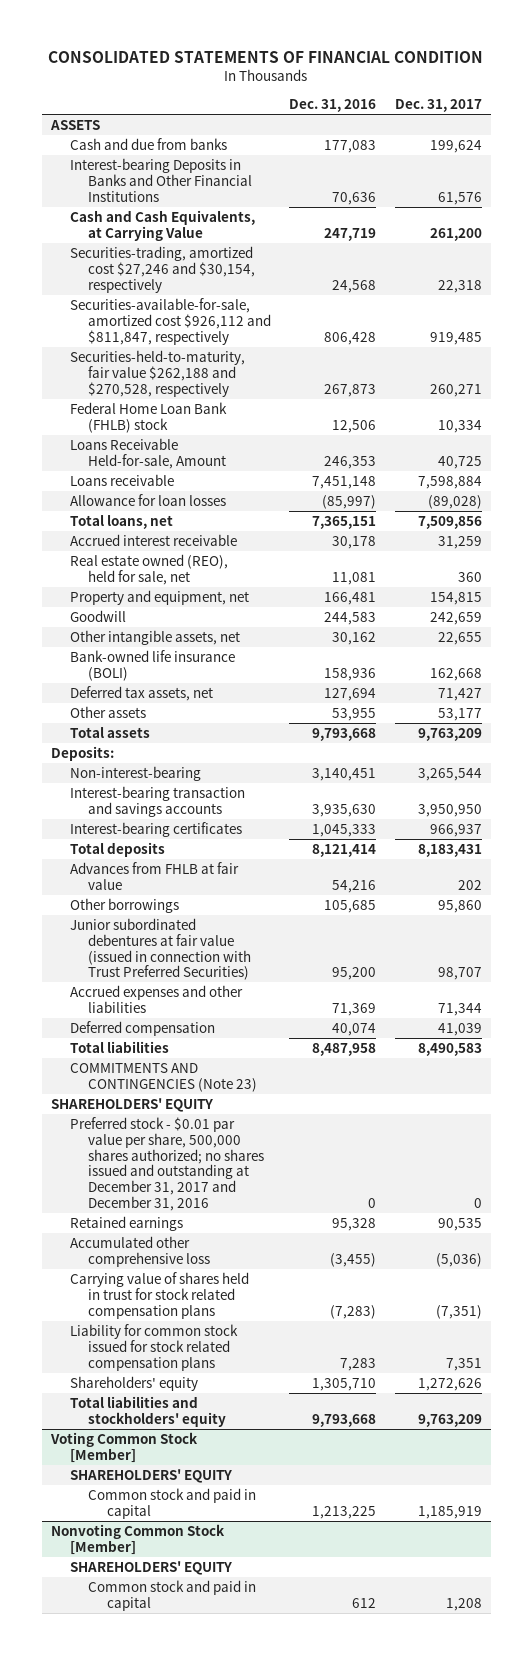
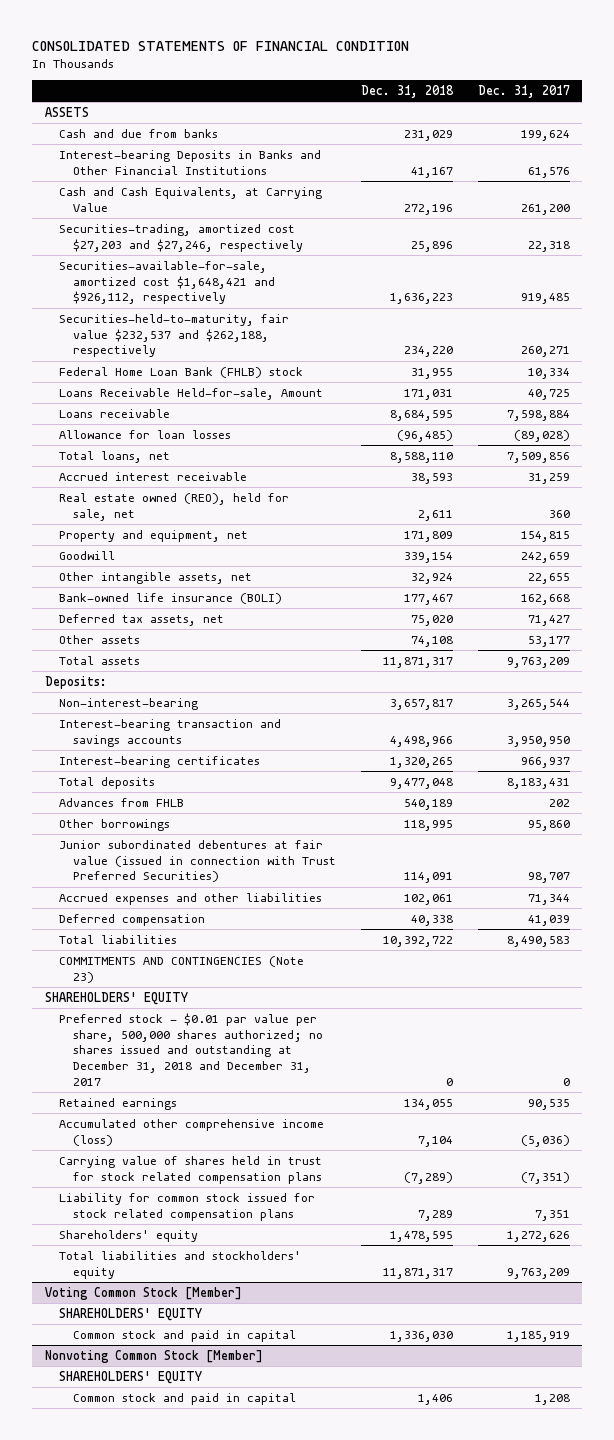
- | Dec. 31, 2016 | Dec. 31, 2017
+ | Dec. 31, 2018 | Dec. 31, 2017
- Securities-trading, amortized cost $27,246 and $30,154, respectively | 24,568 | 22,318
- Securities-available-for-sale, amortized cost $926,112 and $811,847, respectively | 806,428 | 919,485
- Securities-held-to-maturity, fair value $262,188 and $270,528, respectively | 267,873 | 260,271
+ Securities-trading, amortized cost $27,203 and $27,246, respectively | 25,896 | 22,318
+ Securities-available-for-sale, amortized cost $1,648,421 and $926,112, respectively | 1,636,223 | 919,485
+ Securities-held-to-maturity, fair value $232,537 and $262,188, respectively | 234,220 | 260,271
- Advances from FHLB at fair value | 54,216 | 202
+ Advances from FHLB | 540,189 | 202
- Preferred stock - $0.01 par value per share, 500,000 shares authorized; no shares issued and outstanding at December 31, 2017 and December 31, 2016 | 0 | 0
+ Preferred stock - $0.01 par value per share, 500,000 shares authorized; no shares issued and outstanding at December 31, 2018 and December 31, 2017 | 0 | 0
- Accumulated other comprehensive loss | (3,455) | (5,036)
+ Accumulated other comprehensive income (loss) | 7,104 | (5,036)

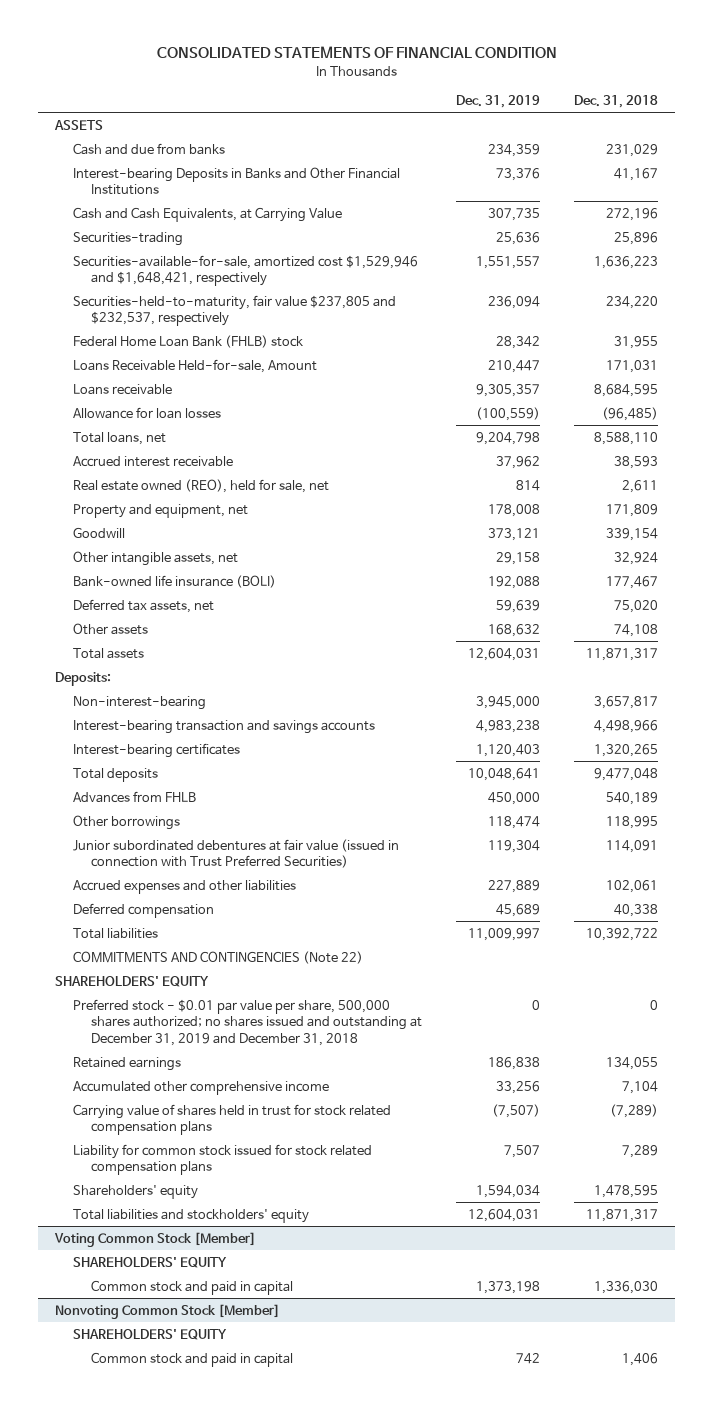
- | Dec. 31, 2018 | Dec. 31, 2017
+ | Dec. 31, 2019 | Dec. 31, 2018
- Securities-trading, amortized cost $27,203 and $27,246, respectively | 25,896 | 22,318
- Securities-available-for-sale, amortized cost $1,648,421 and $926,112, respectively | 1,636,223 | 919,485
- Securities-held-to-maturity, fair value $232,537 and $262,188, respectively | 234,220 | 260,271
+ Securities-trading | 25,636 | 25,896
+ Securities-available-for-sale, amortized cost $1,529,946 and $1,648,421, respectively | 1,551,557 | 1,636,223
+ Securities-held-to-maturity, fair value $237,805 and $232,537, respectively | 236,094 | 234,220
- COMMITMENTS AND CONTINGENCIES (Note 23)
+ COMMITMENTS AND CONTINGENCIES (Note 22)
- Preferred stock - $0.01 par value per share, 500,000 shares authorized; no shares issued and outstanding at December 31, 2018 and December 31, 2017 | 0 | 0
+ Preferred stock - $0.01 par value per share, 500,000 shares authorized; no shares issued and outstanding at December 31, 2019 and December 31, 2018 | 0 | 0
- Accumulated other comprehensive income (loss) | 7,104 | (5,036)
+ Accumulated other comprehensive income | 33,256 | 7,104

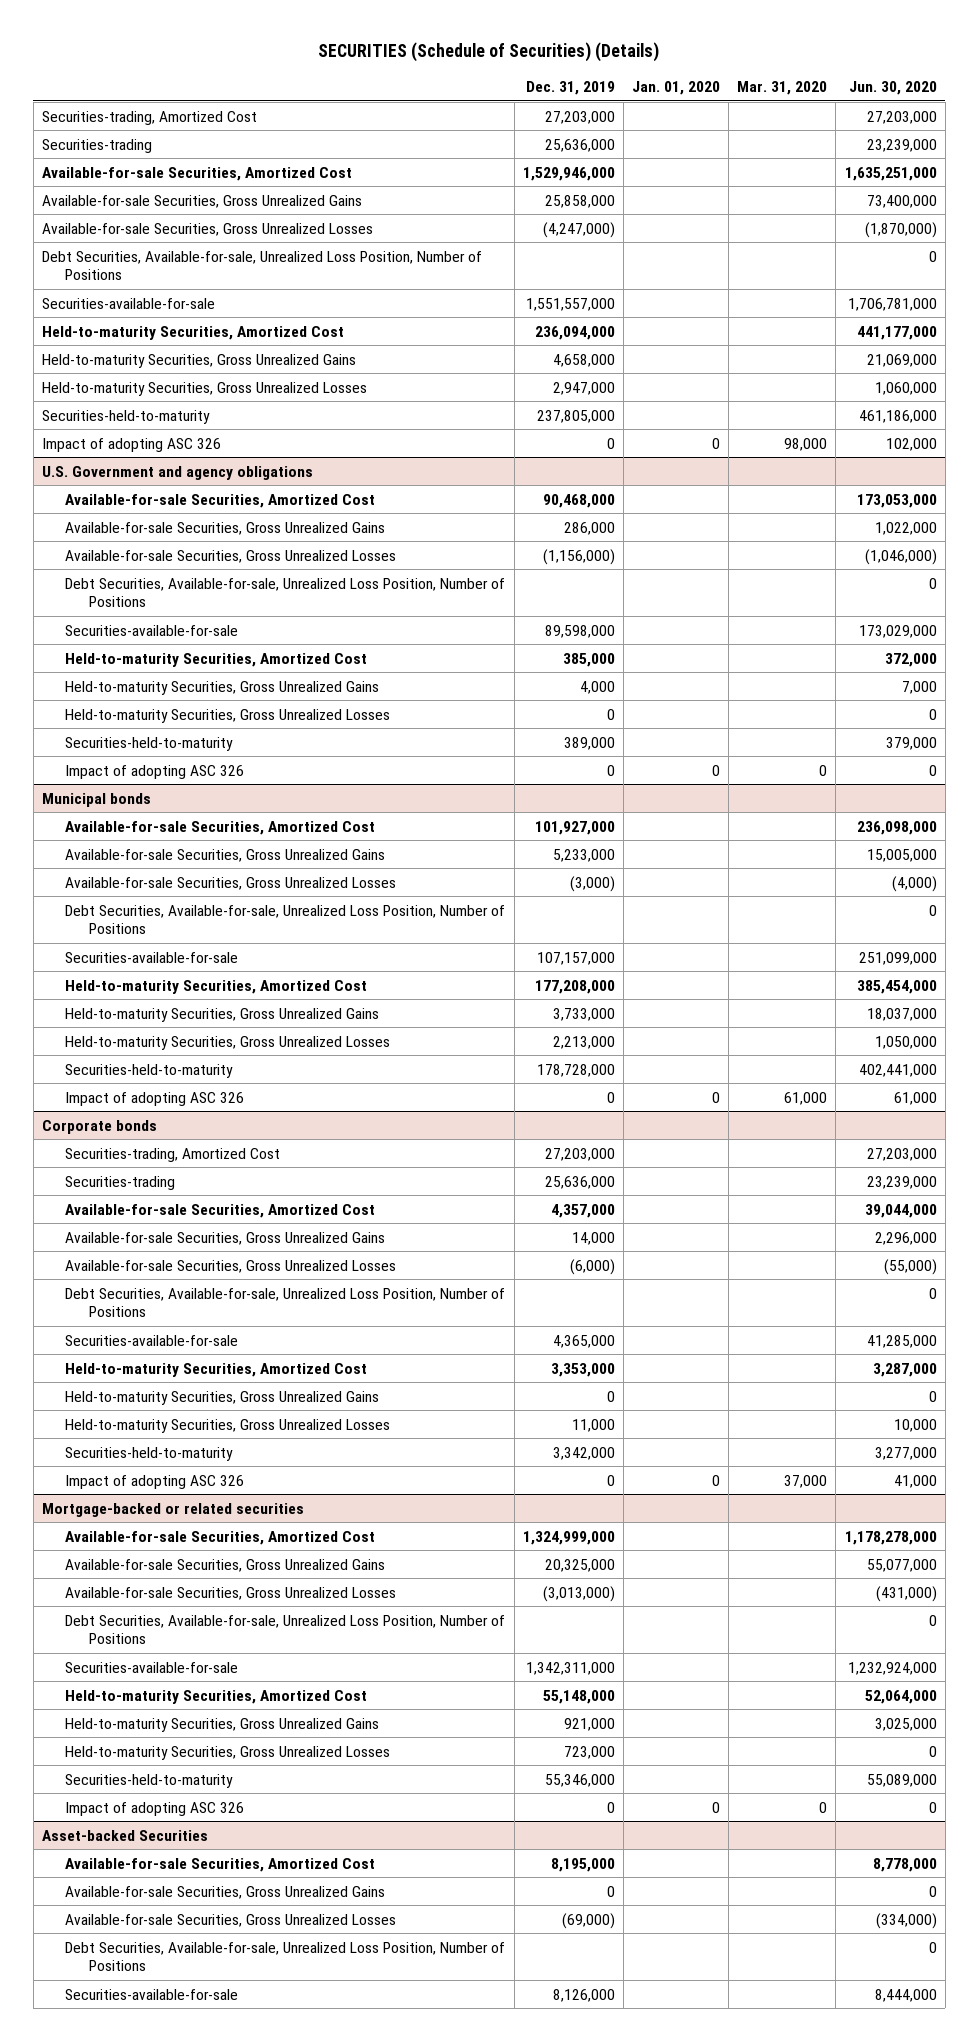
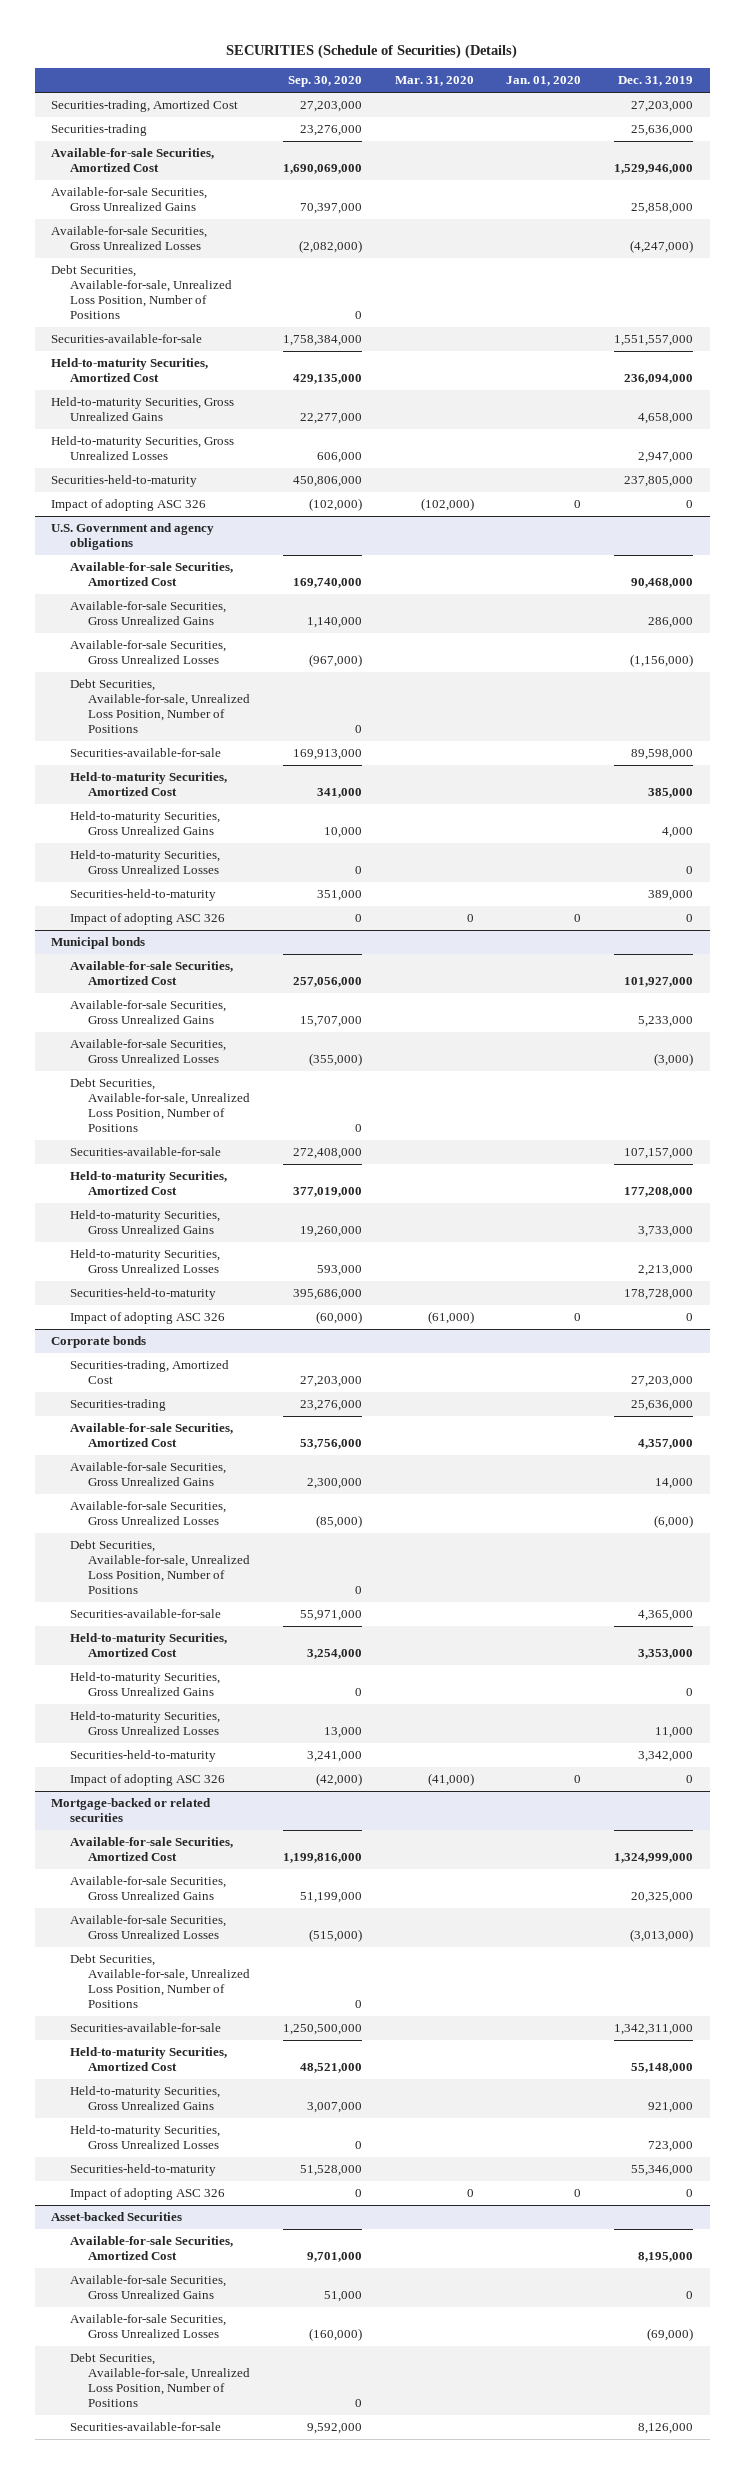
- | Dec. 31, 2019 | Jan. 01, 2020 | Mar. 31, 2020 | Jun. 30, 2020
+ | Sep. 30, 2020 | Mar. 31, 2020 | Jan. 01, 2020 | Dec. 31, 2019
- Impact of adopting ASC 326 | 0 | 0 | 98,000 | 102,000
+ Impact of adopting ASC 326 | (102,000) | (102,000) | 0 | 0
@ Municipal bonds
- Impact of adopting ASC 326 | 0 | 0 | 61,000 | 61,000
+ Impact of adopting ASC 326 | (60,000) | (61,000) | 0 | 0
@ Corporate bonds
- Impact of adopting ASC 326 | 0 | 0 | 37,000 | 41,000
+ Impact of adopting ASC 326 | (42,000) | (41,000) | 0 | 0

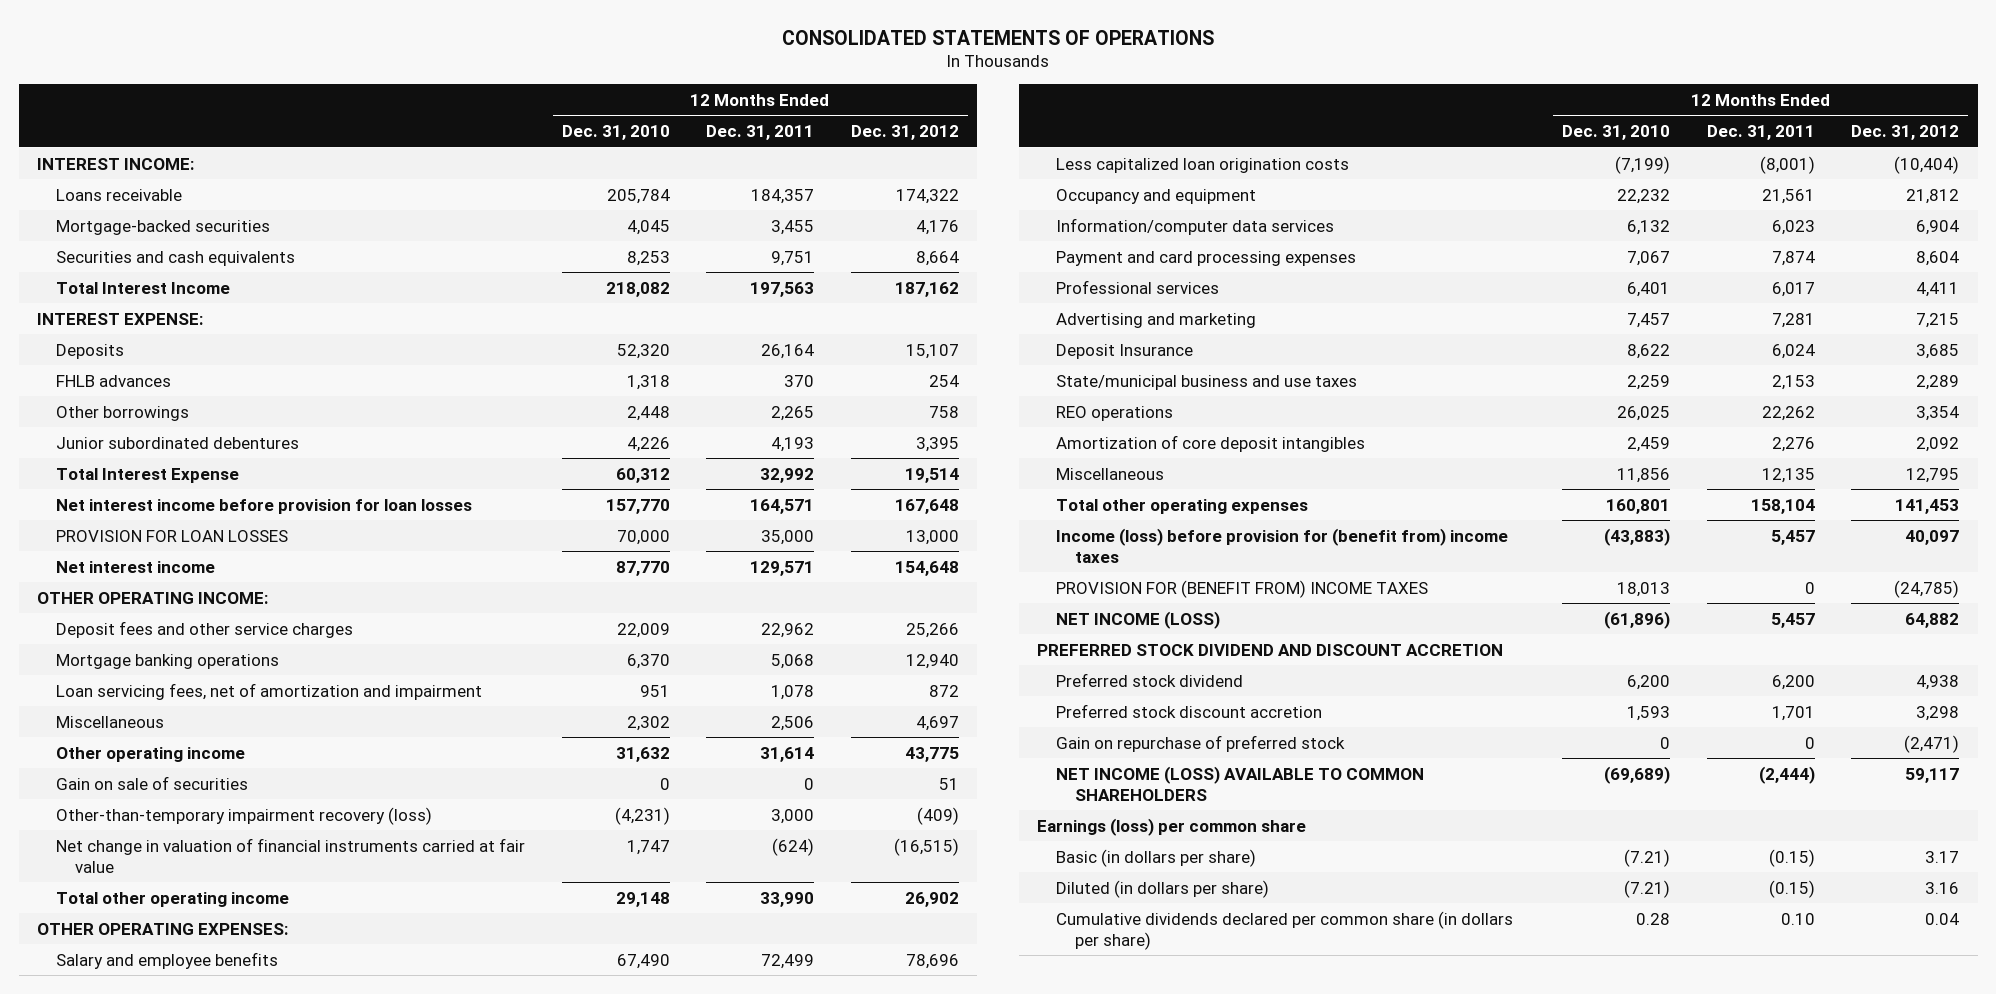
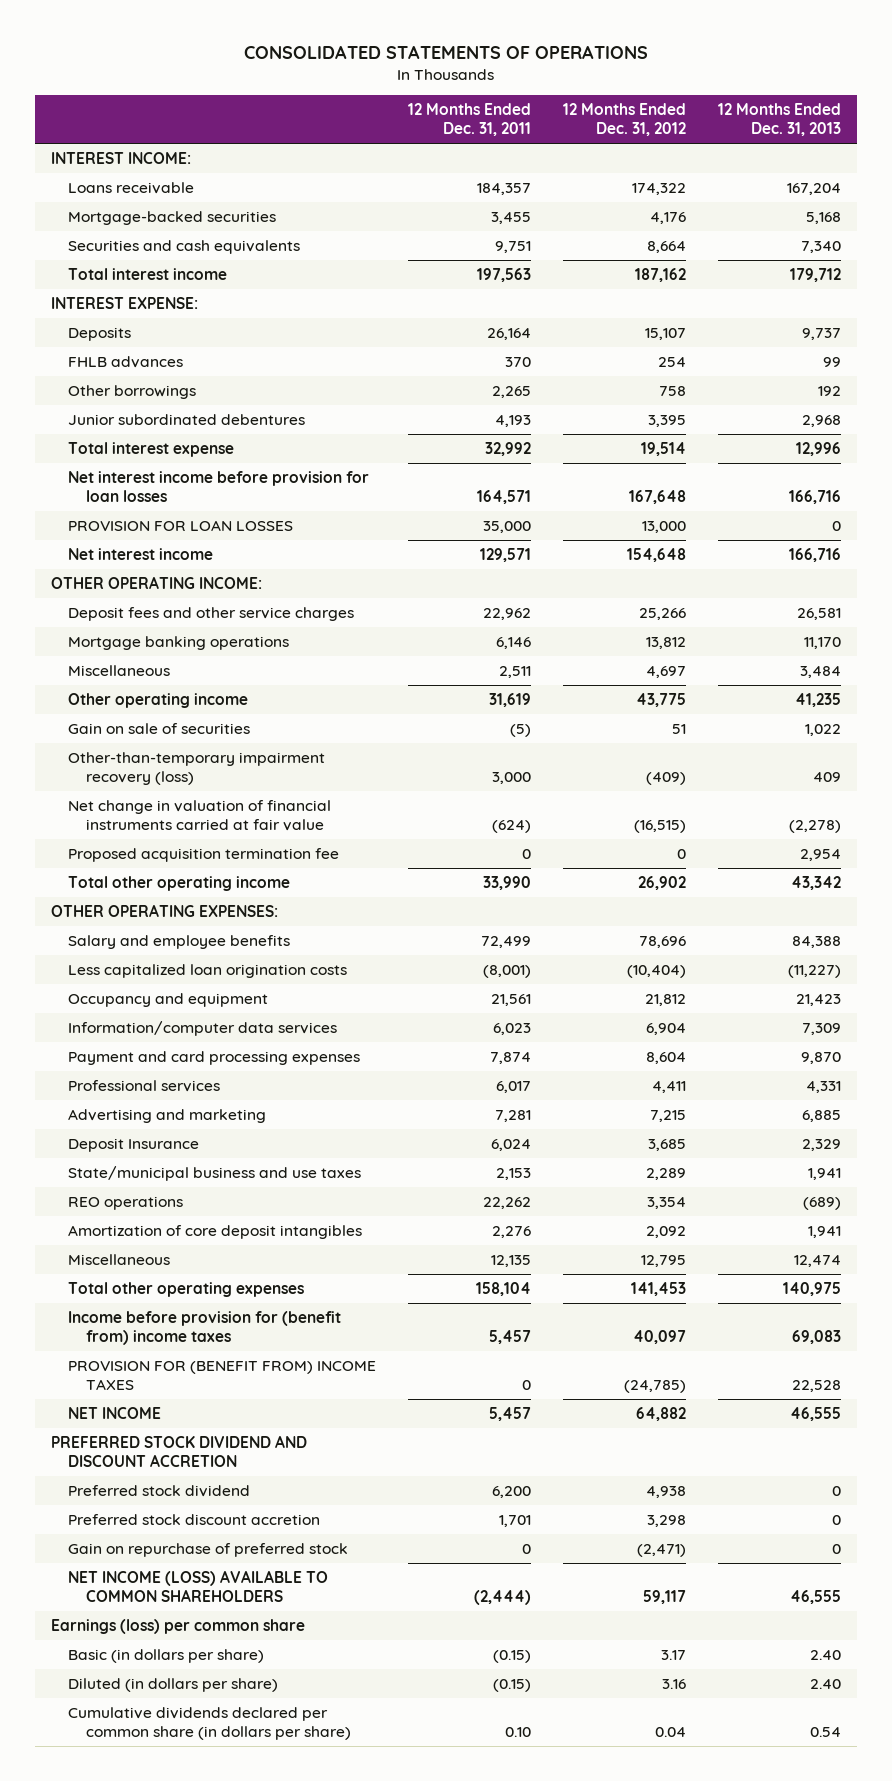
- | 12 Months Ended Dec. 31, 2010 | 12 Months Ended Dec. 31, 2011 | 12 Months Ended Dec. 31, 2012
+ | 12 Months Ended Dec. 31, 2011 | 12 Months Ended Dec. 31, 2012 | 12 Months Ended Dec. 31, 2013
- Total Interest Income | 218,082 | 197,563 | 187,162
+ Total interest income | 197,563 | 187,162 | 179,712
- Total Interest Expense | 60,312 | 32,992 | 19,514
+ Total interest expense | 32,992 | 19,514 | 12,996
- Mortgage banking operations | 6,370 | 5,068 | 12,940
- Loan servicing fees, net of amortization and impairment | 951 | 1,078 | 872
- Miscellaneous | 2,302 | 2,506 | 4,697
- Other operating income | 31,632 | 31,614 | 43,775
- Gain on sale of securities | 0 | 0 | 51
+ Mortgage banking operations | 6,146 | 13,812 | 11,170
+ Miscellaneous | 2,511 | 4,697 | 3,484
+ Other operating income | 31,619 | 43,775 | 41,235
+ Gain on sale of securities | (5) | 51 | 1,022
+ Proposed acquisition termination fee | 0 | 0 | 2,954
- Income (loss) before provision for (benefit from) income taxes | (43,883) | 5,457 | 40,097
+ Income before provision for (benefit from) income taxes | 5,457 | 40,097 | 69,083
- NET INCOME (LOSS) | (61,896) | 5,457 | 64,882
+ NET INCOME | 5,457 | 64,882 | 46,555

